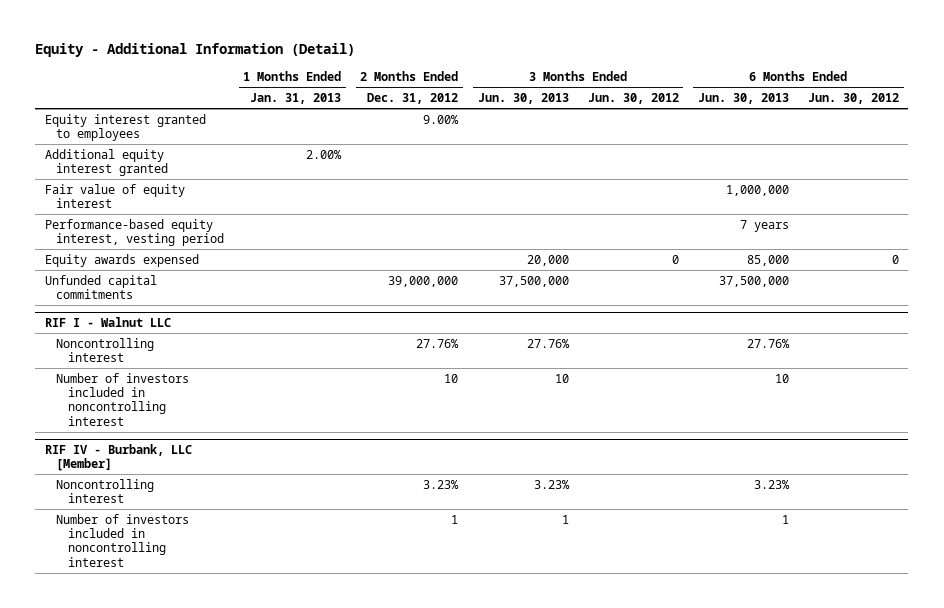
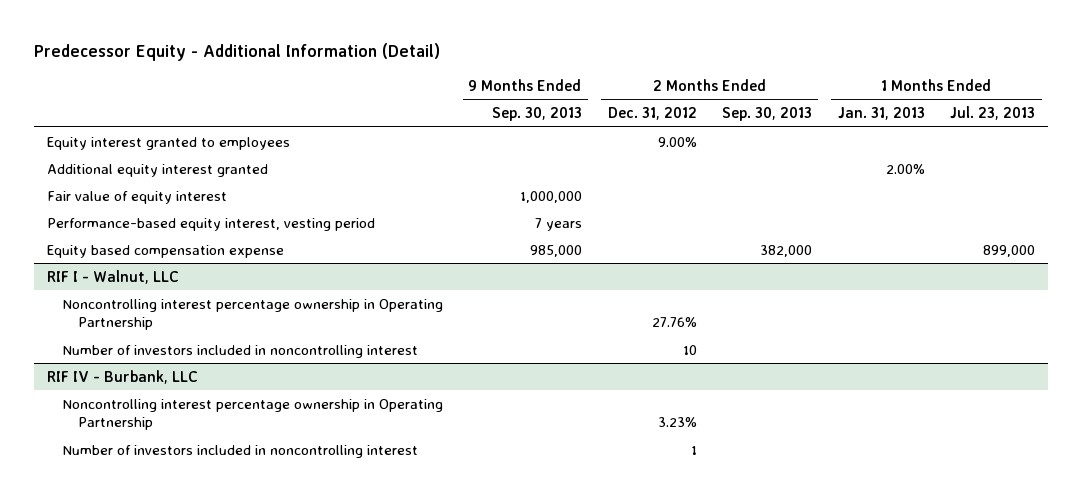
- Equity - Additional Information (Detail)
+ Predecessor Equity - Additional Information (Detail)
- | 1 Months Ended Jan. 31, 2013 | 2 Months Ended Dec. 31, 2012 | 3 Months Ended Jun. 30, 2013 | 3 Months Ended Jun. 30, 2012 | 6 Months Ended Jun. 30, 2013 | 6 Months Ended Jun. 30, 2012
+ | 9 Months Ended Sep. 30, 2013 | 2 Months Ended Dec. 31, 2012 | 2 Months Ended Sep. 30, 2013 | 1 Months Ended Jan. 31, 2013 | 1 Months Ended Jul. 23, 2013
- Equity awards expensed | | | 20,000 | 0 | 85,000 | 0
- Unfunded capital commitments | | 39,000,000 | 37,500,000 | | 37,500,000 |
- RIF I - Walnut LLC
- Noncontrolling interest | | 27.76% | 27.76% | | 27.76% |
+ Equity based compensation expense | 985,000 | | 382,000 | | 899,000
+ RIF I - Walnut, LLC
+ Noncontrolling interest percentage ownership in Operating Partnership | | 27.76% | | |
- RIF IV - Burbank, LLC [Member]
- Noncontrolling interest | | 3.23% | 3.23% | | 3.23% |
+ RIF IV - Burbank, LLC
+ Noncontrolling interest percentage ownership in Operating Partnership | | 3.23% | | |

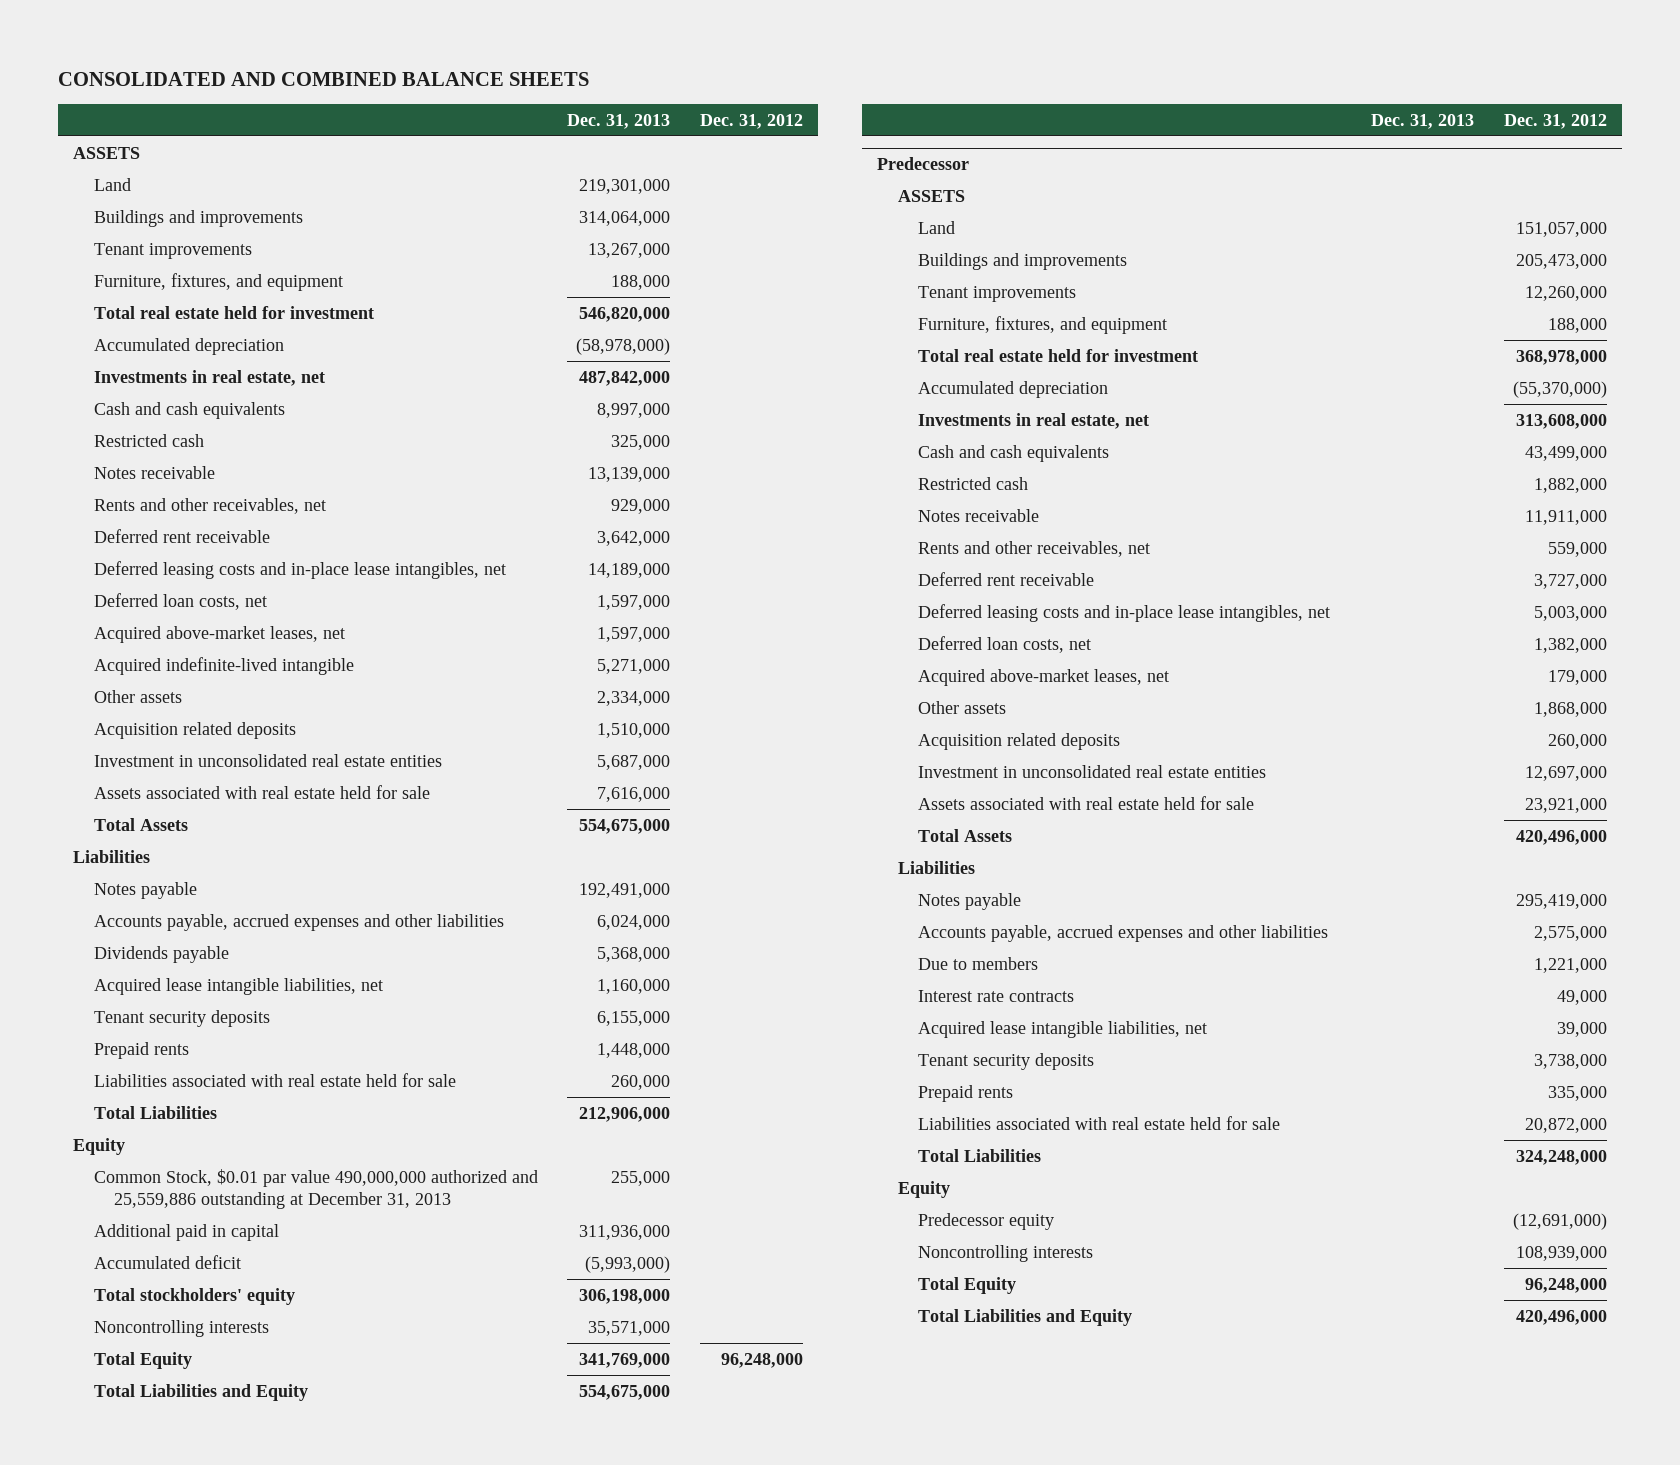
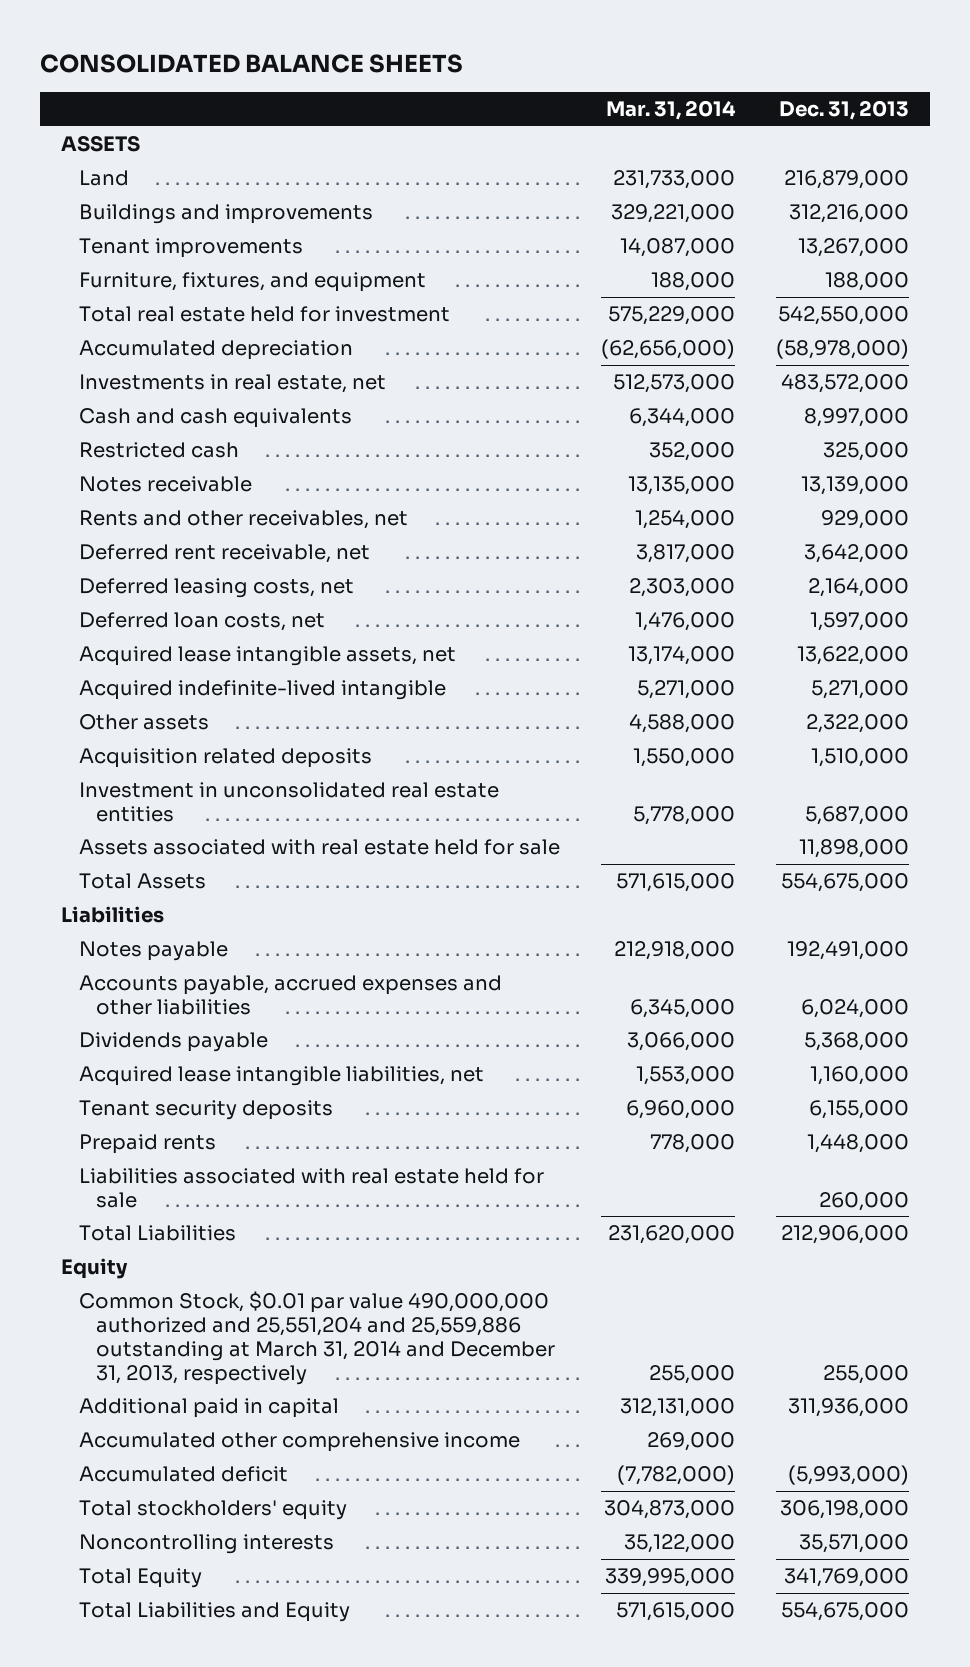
- CONSOLIDATED AND COMBINED BALANCE SHEETS
+ CONSOLIDATED BALANCE SHEETS
- | Dec. 31, 2013 | Dec. 31, 2012
+ | Mar. 31, 2014 | Dec. 31, 2013
- Land | 219,301,000 |
- Buildings and improvements | 314,064,000 |
+ Land | 231,733,000 | 216,879,000
+ Buildings and improvements | 329,221,000 | 312,216,000
- Total real estate held for investment | 546,820,000 |
+ Total real estate held for investment | 575,229,000 | 542,550,000
- Investments in real estate, net | 487,842,000 |
+ Investments in real estate, net | 512,573,000 | 483,572,000
- Deferred rent receivable | 3,642,000 |
- Deferred leasing costs and in-place lease intangibles, net | 14,189,000 |
+ Deferred rent receivable, net | 3,817,000 | 3,642,000
+ Deferred leasing costs, net | 2,303,000 | 2,164,000
- Acquired above-market leases, net | 1,597,000 |
+ Acquired lease intangible assets, net | 13,174,000 | 13,622,000
- Other assets | 2,334,000 |
+ Other assets | 4,588,000 | 2,322,000
- Assets associated with real estate held for sale | 7,616,000 |
+ Assets associated with real estate held for sale | | 11,898,000
- Common Stock, $0.01 par value 490,000,000 authorized and 25,559,886 outstanding at December 31, 2013 | 255,000 |
+ Common Stock, $0.01 par value 490,000,000 authorized and 25,551,204 and 25,559,886 outstanding at March 31, 2014 and December 31, 2013, respectively | 255,000 | 255,000
+ Accumulated other comprehensive income | 269,000 |
- Predecessor
- ASSETS
- Land | | 151,057,000
- Buildings and improvements | | 205,473,000
- Tenant improvements | | 12,260,000
- Furniture, fixtures, and equipment | | 188,000
- Total real estate held for investment | | 368,978,000
- Accumulated depreciation | | (55,370,000)
- Investments in real estate, net | | 313,608,000
- Cash and cash equivalents | | 43,499,000
- Restricted cash | | 1,882,000
- Notes receivable | | 11,911,000
- Rents and other receivables, net | | 559,000
- Deferred rent receivable | | 3,727,000
- Deferred leasing costs and in-place lease intangibles, net | | 5,003,000
- Deferred loan costs, net | | 1,382,000
- Acquired above-market leases, net | | 179,000
- Other assets | | 1,868,000
- Acquisition related deposits | | 260,000
- Investment in unconsolidated real estate entities | | 12,697,000
- Assets associated with real estate held for sale | | 23,921,000
- Total Assets | | 420,496,000
- Liabilities
- Notes payable | | 295,419,000
- Accounts payable, accrued expenses and other liabilities | | 2,575,000
- Due to members | | 1,221,000
- Interest rate contracts | | 49,000
- Acquired lease intangible liabilities, net | | 39,000
- Tenant security deposits | | 3,738,000
- Prepaid rents | | 335,000
- Liabilities associated with real estate held for sale | | 20,872,000
- Total Liabilities | | 324,248,000
- Equity
- Predecessor equity | | (12,691,000)
- Noncontrolling interests | | 108,939,000
- Total Equity | | 96,248,000
- Total Liabilities and Equity | | 420,496,000

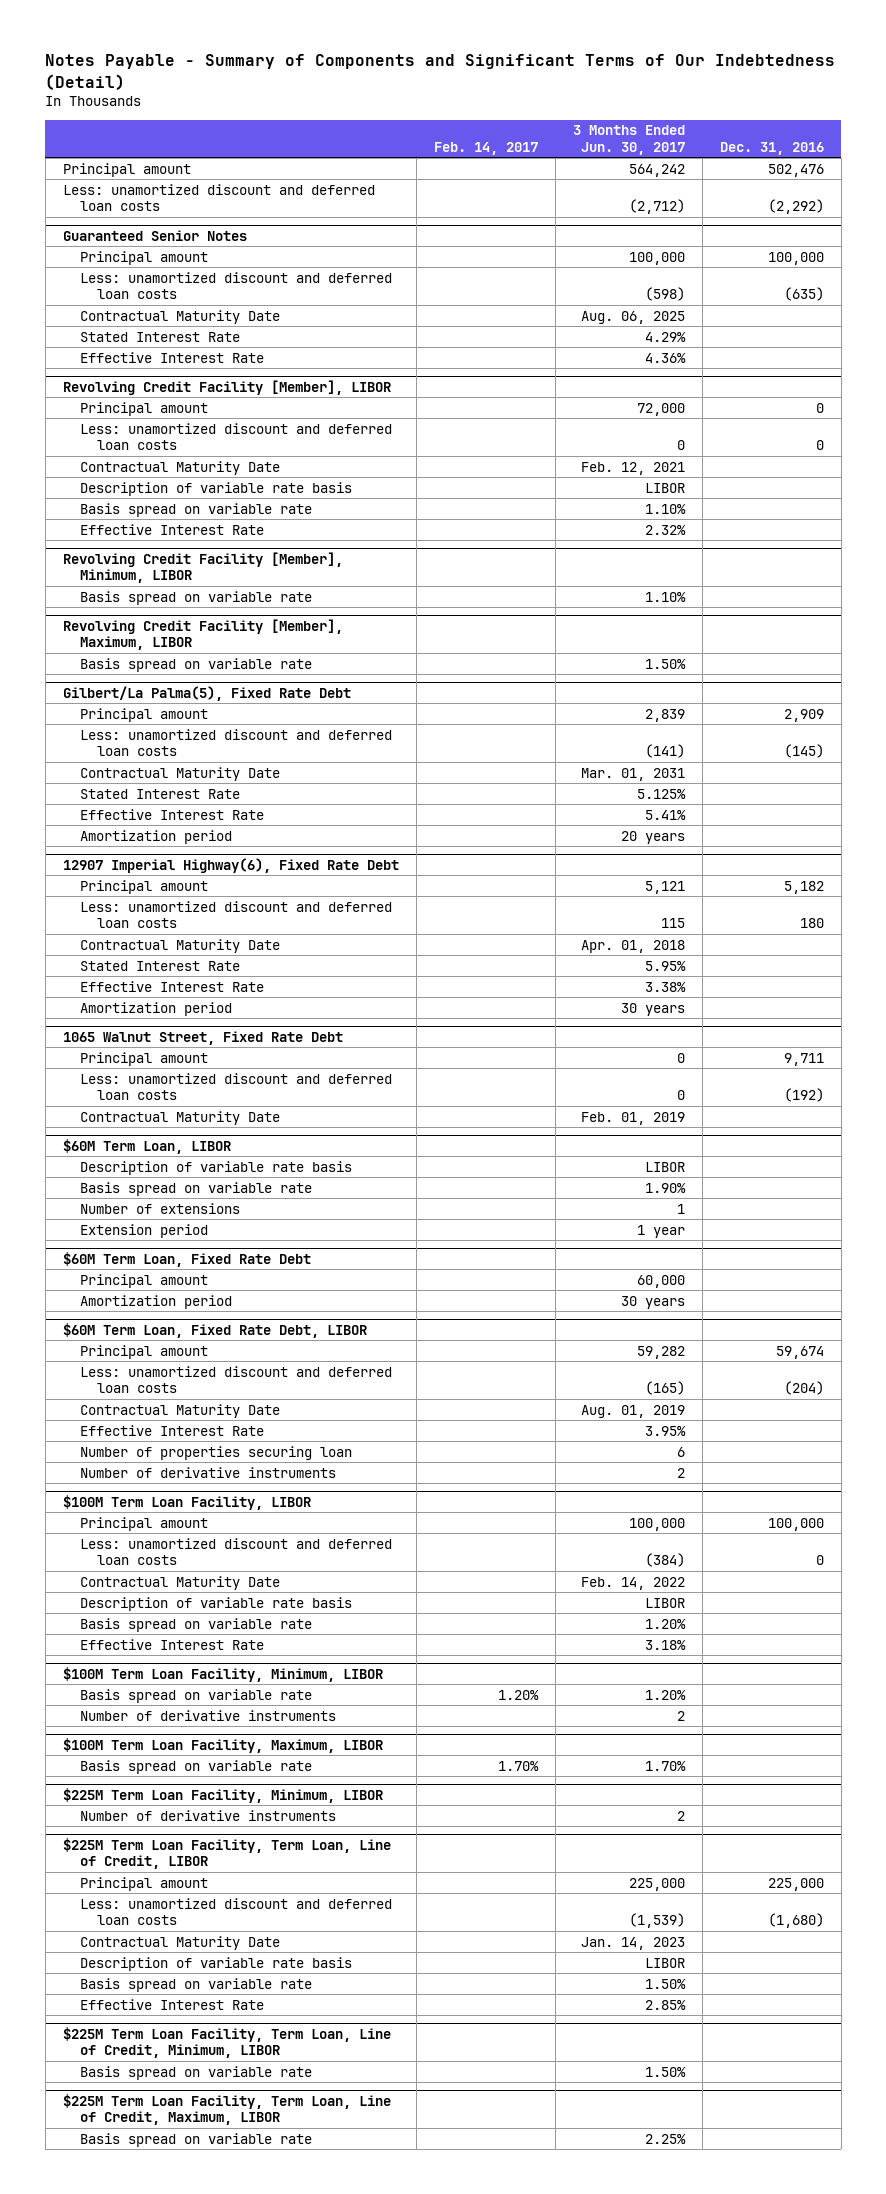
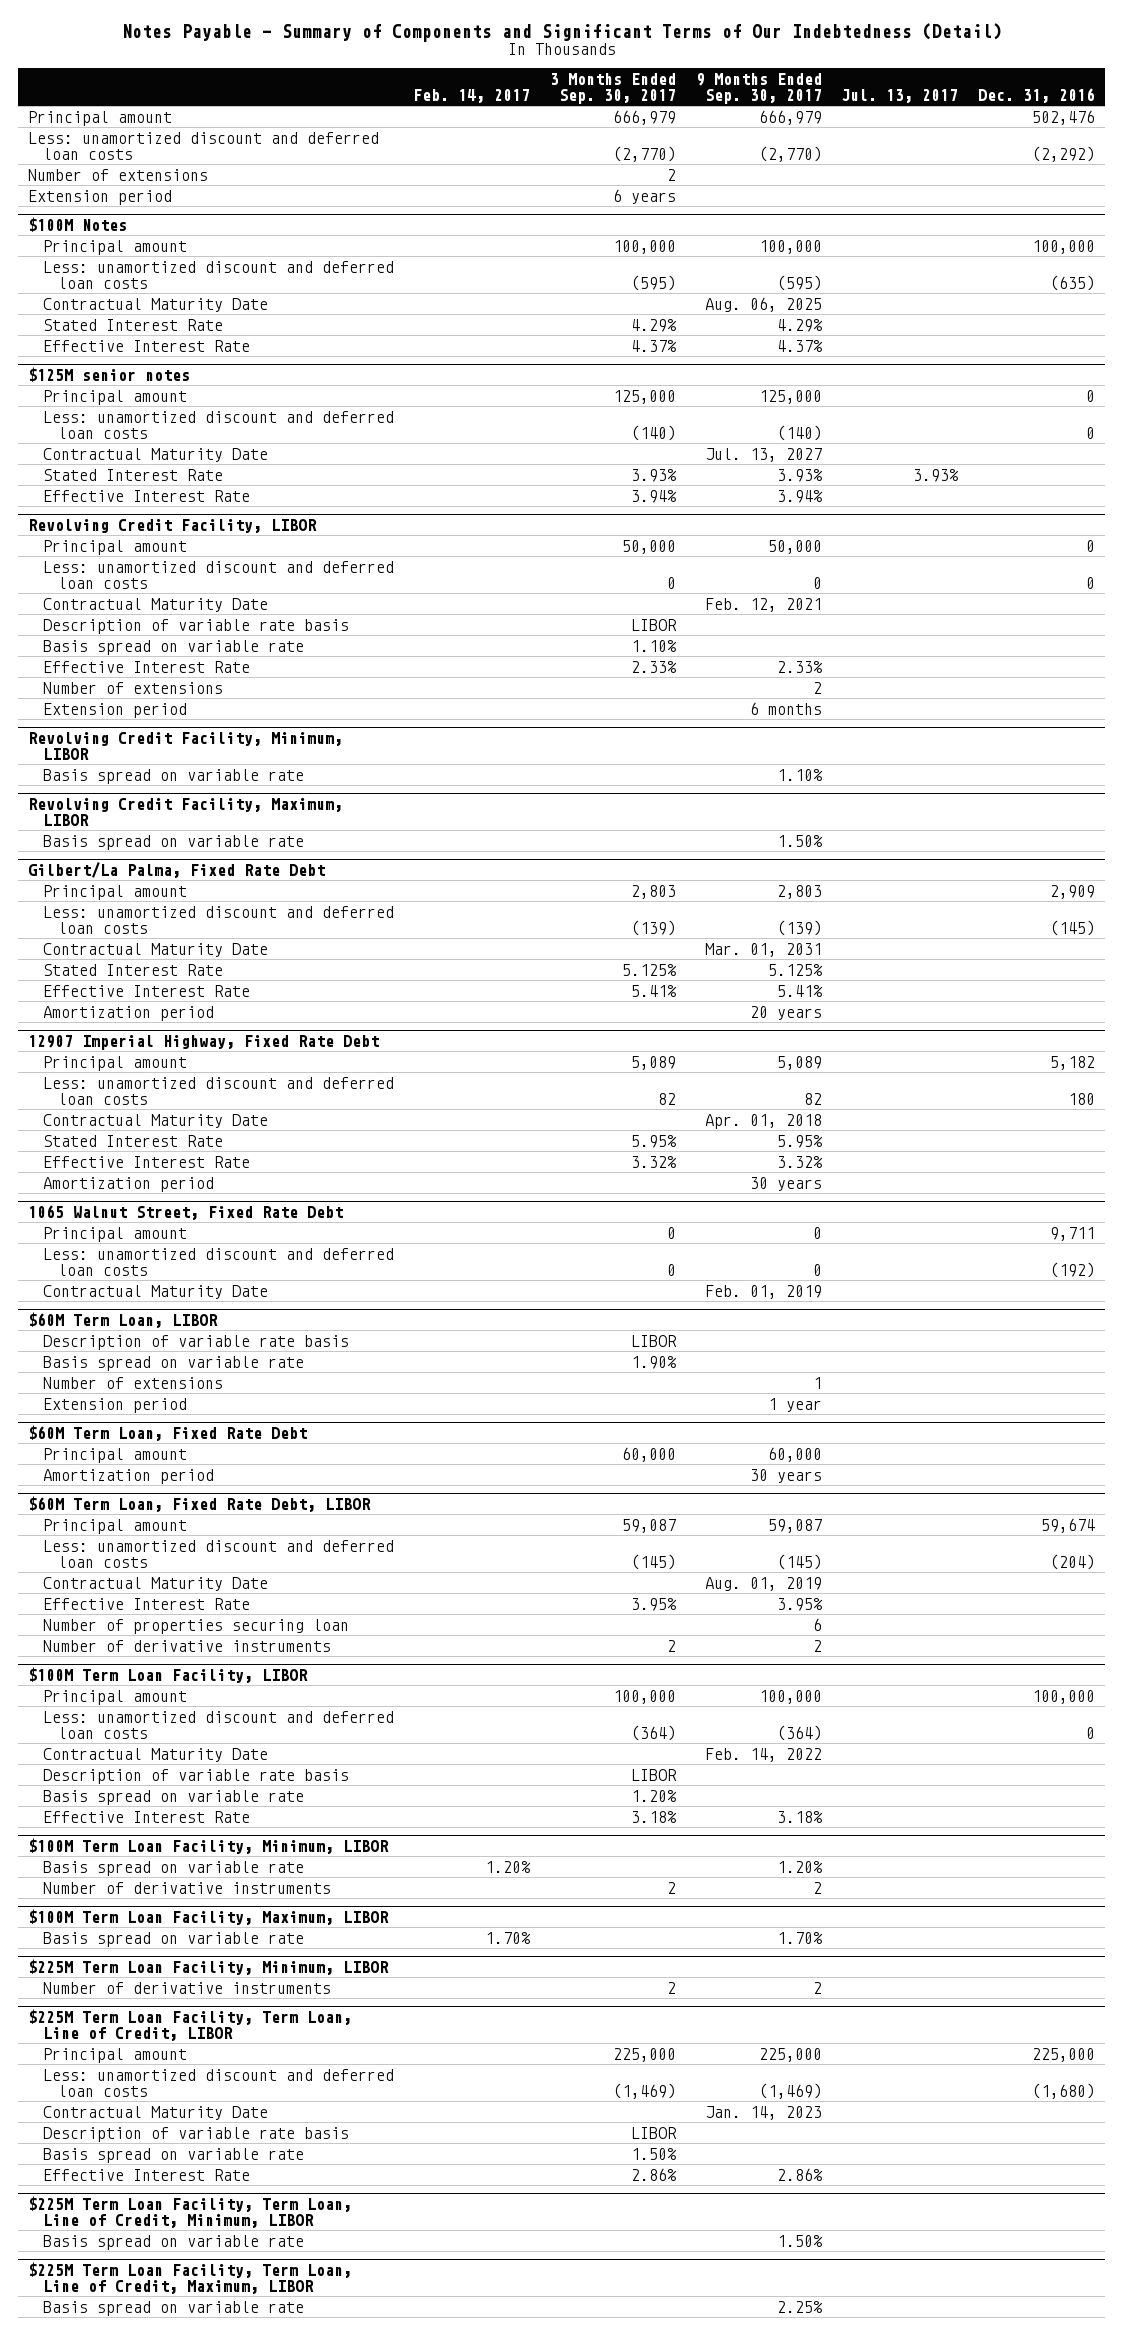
- | Feb. 14, 2017 | 3 Months Ended Jun. 30, 2017 | Dec. 31, 2016
+ | Feb. 14, 2017 | 3 Months Ended Sep. 30, 2017 | 9 Months Ended Sep. 30, 2017 | Jul. 13, 2017 | Dec. 31, 2016
- Guaranteed Senior Notes
+ Number of extensions | | 2 | | |
+ Extension period | | 6 years | | |
+ $100M Notes
- Revolving Credit Facility [Member], LIBOR
+ $125M senior notes
+ Principal amount | | 125,000 | 125,000 | | 0
+ Less: unamortized discount and deferred loan costs | | (140) | (140) | | 0
+ Contractual Maturity Date | | | Jul. 13, 2027 | |
+ Stated Interest Rate | | 3.93% | 3.93% | 3.93% |
+ Effective Interest Rate | | 3.94% | 3.94% | |
+ Revolving Credit Facility, LIBOR
- Revolving Credit Facility [Member], Minimum, LIBOR
+ Number of extensions | | | 2 | |
+ Extension period | | | 6 months | |
+ Revolving Credit Facility, Minimum, LIBOR
- Revolving Credit Facility [Member], Maximum, LIBOR
+ Revolving Credit Facility, Maximum, LIBOR
- Gilbert/La Palma(5), Fixed Rate Debt
+ Gilbert/La Palma, Fixed Rate Debt
- 12907 Imperial Highway(6), Fixed Rate Debt
+ 12907 Imperial Highway, Fixed Rate Debt

